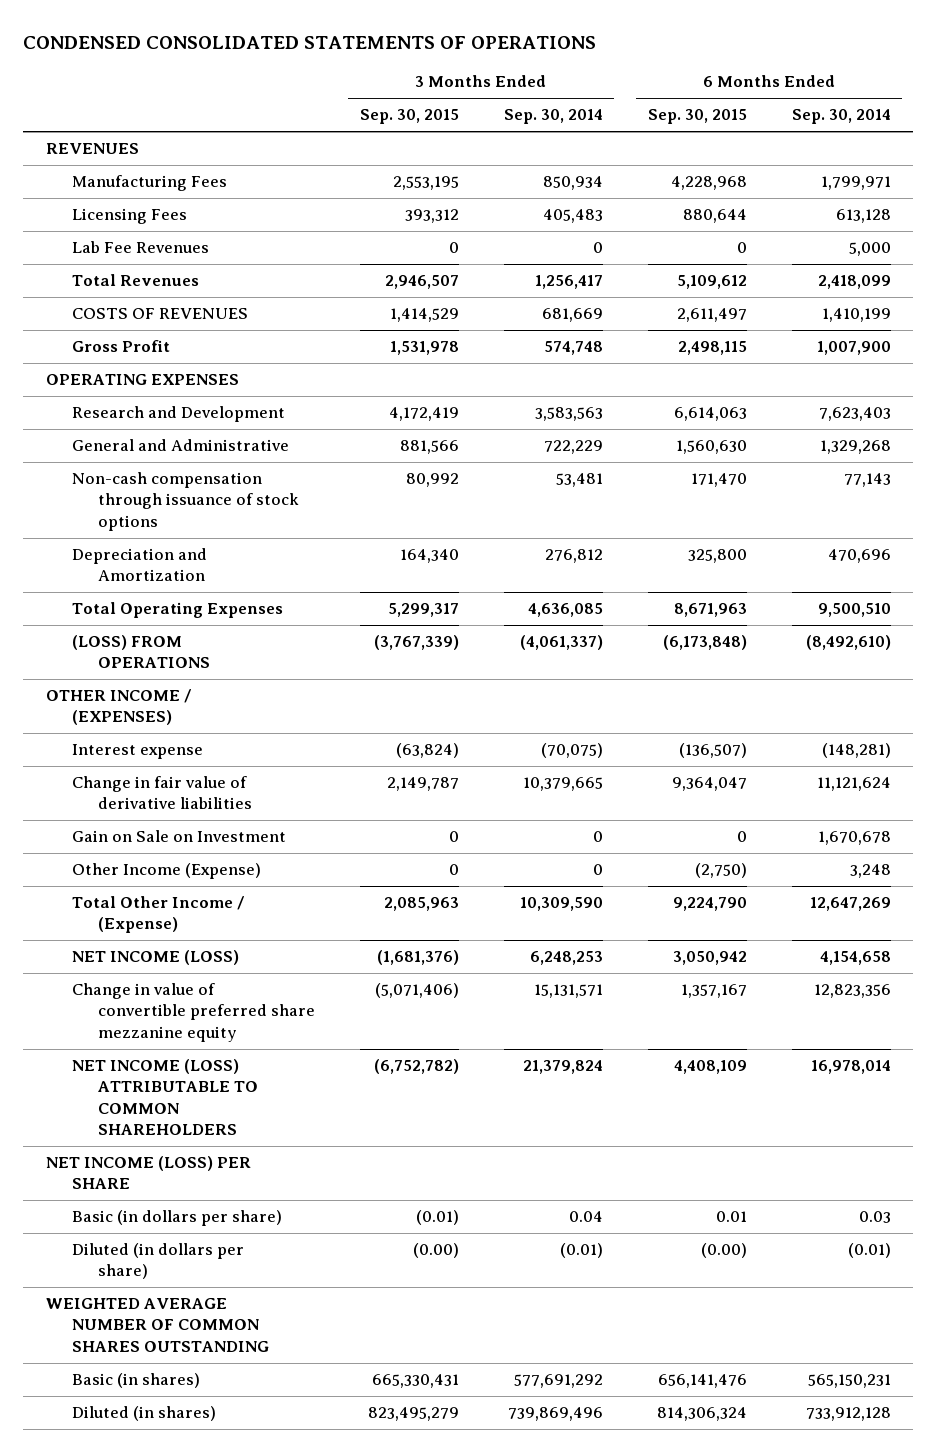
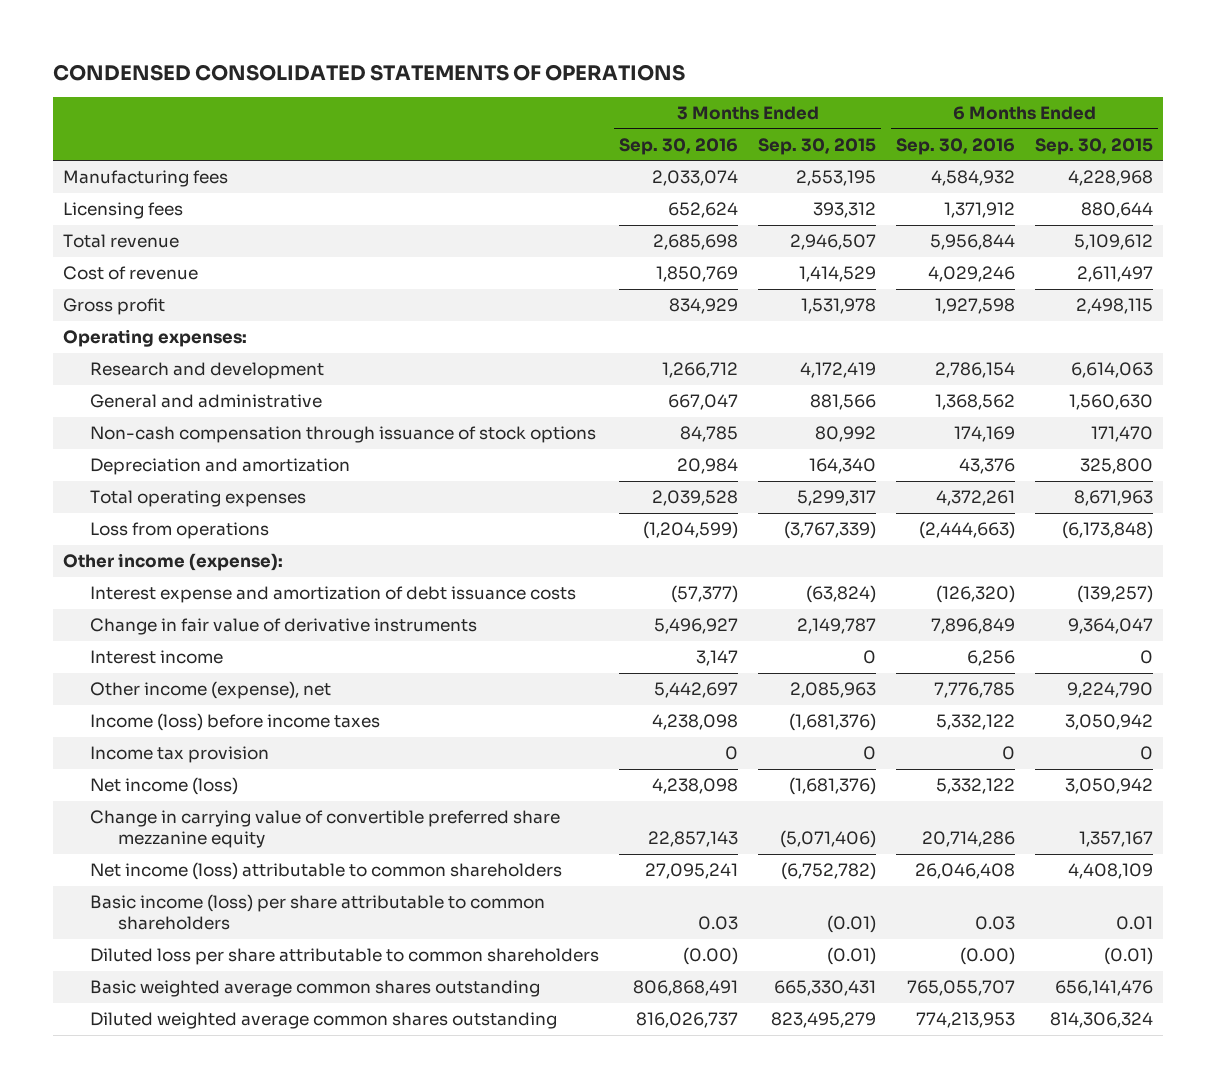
- | 3 Months Ended Sep. 30, 2015 | 3 Months Ended Sep. 30, 2014 | 6 Months Ended Sep. 30, 2015 | 6 Months Ended Sep. 30, 2014
+ | 3 Months Ended Sep. 30, 2016 | 3 Months Ended Sep. 30, 2015 | 6 Months Ended Sep. 30, 2016 | 6 Months Ended Sep. 30, 2015
- REVENUES
- Manufacturing Fees | 2,553,195 | 850,934 | 4,228,968 | 1,799,971
- Licensing Fees | 393,312 | 405,483 | 880,644 | 613,128
- Lab Fee Revenues | 0 | 0 | 0 | 5,000
- Total Revenues | 2,946,507 | 1,256,417 | 5,109,612 | 2,418,099
- COSTS OF REVENUES | 1,414,529 | 681,669 | 2,611,497 | 1,410,199
- Gross Profit | 1,531,978 | 574,748 | 2,498,115 | 1,007,900
- OPERATING EXPENSES
- Research and Development | 4,172,419 | 3,583,563 | 6,614,063 | 7,623,403
- General and Administrative | 881,566 | 722,229 | 1,560,630 | 1,329,268
+ Manufacturing fees | 2,033,074 | 2,553,195 | 4,584,932 | 4,228,968
+ Licensing fees | 652,624 | 393,312 | 1,371,912 | 880,644
+ Total revenue | 2,685,698 | 2,946,507 | 5,956,844 | 5,109,612
+ Cost of revenue | 1,850,769 | 1,414,529 | 4,029,246 | 2,611,497
+ Gross profit | 834,929 | 1,531,978 | 1,927,598 | 2,498,115
+ Operating expenses:
+ Research and development | 1,266,712 | 4,172,419 | 2,786,154 | 6,614,063
+ General and administrative | 667,047 | 881,566 | 1,368,562 | 1,560,630
- Depreciation and Amortization | 164,340 | 276,812 | 325,800 | 470,696
- Total Operating Expenses | 5,299,317 | 4,636,085 | 8,671,963 | 9,500,510
- (LOSS) FROM OPERATIONS | (3,767,339) | (4,061,337) | (6,173,848) | (8,492,610)
- OTHER INCOME / (EXPENSES)
- Interest expense | (63,824) | (70,075) | (136,507) | (148,281)
- Change in fair value of derivative liabilities | 2,149,787 | 10,379,665 | 9,364,047 | 11,121,624
- Gain on Sale on Investment | 0 | 0 | 0 | 1,670,678
- Other Income (Expense) | 0 | 0 | (2,750) | 3,248
- Total Other Income / (Expense) | 2,085,963 | 10,309,590 | 9,224,790 | 12,647,269
- NET INCOME (LOSS) | (1,681,376) | 6,248,253 | 3,050,942 | 4,154,658
- Change in value of convertible preferred share mezzanine equity | (5,071,406) | 15,131,571 | 1,357,167 | 12,823,356
- NET INCOME (LOSS) ATTRIBUTABLE TO COMMON SHAREHOLDERS | (6,752,782) | 21,379,824 | 4,408,109 | 16,978,014
- NET INCOME (LOSS) PER SHARE
- Basic (in dollars per share) | (0.01) | 0.04 | 0.01 | 0.03
- Diluted (in dollars per share) | (0.00) | (0.01) | (0.00) | (0.01)
- WEIGHTED AVERAGE NUMBER OF COMMON SHARES OUTSTANDING
- Basic (in shares) | 665,330,431 | 577,691,292 | 656,141,476 | 565,150,231
- Diluted (in shares) | 823,495,279 | 739,869,496 | 814,306,324 | 733,912,128
+ Depreciation and amortization | 20,984 | 164,340 | 43,376 | 325,800
+ Total operating expenses | 2,039,528 | 5,299,317 | 4,372,261 | 8,671,963
+ Loss from operations | (1,204,599) | (3,767,339) | (2,444,663) | (6,173,848)
+ Other income (expense):
+ Interest expense and amortization of debt issuance costs | (57,377) | (63,824) | (126,320) | (139,257)
+ Change in fair value of derivative instruments | 5,496,927 | 2,149,787 | 7,896,849 | 9,364,047
+ Interest income | 3,147 | 0 | 6,256 | 0
+ Other income (expense), net | 5,442,697 | 2,085,963 | 7,776,785 | 9,224,790
+ Income (loss) before income taxes | 4,238,098 | (1,681,376) | 5,332,122 | 3,050,942
+ Income tax provision | 0 | 0 | 0 | 0
+ Net income (loss) | 4,238,098 | (1,681,376) | 5,332,122 | 3,050,942
+ Change in carrying value of convertible preferred share mezzanine equity | 22,857,143 | (5,071,406) | 20,714,286 | 1,357,167
+ Net income (loss) attributable to common shareholders | 27,095,241 | (6,752,782) | 26,046,408 | 4,408,109
+ Basic income (loss) per share attributable to common shareholders | 0.03 | (0.01) | 0.03 | 0.01
+ Diluted loss per share attributable to common shareholders | (0.00) | (0.01) | (0.00) | (0.01)
+ Basic weighted average common shares outstanding | 806,868,491 | 665,330,431 | 765,055,707 | 656,141,476
+ Diluted weighted average common shares outstanding | 816,026,737 | 823,495,279 | 774,213,953 | 814,306,324

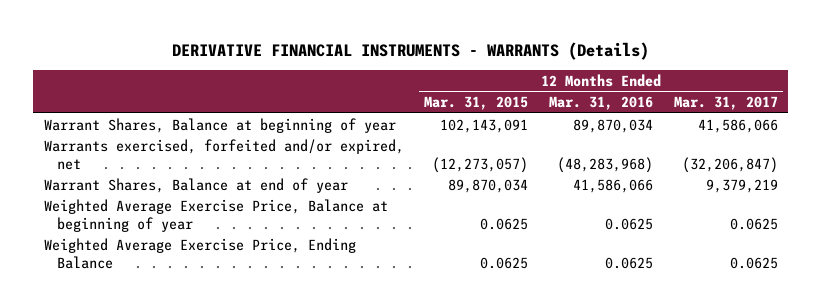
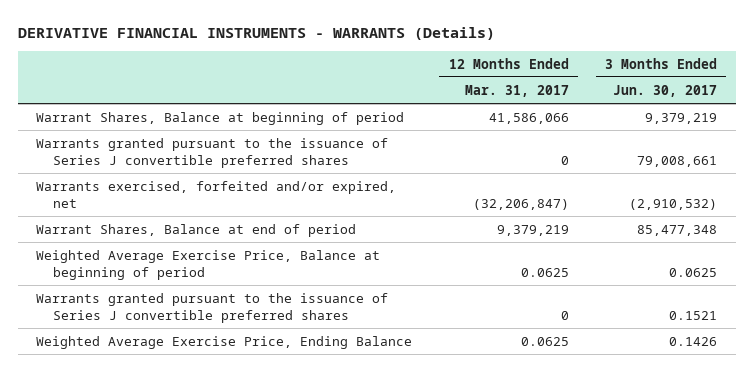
- | 12 Months Ended Mar. 31, 2015 | 12 Months Ended Mar. 31, 2016 | 12 Months Ended Mar. 31, 2017
+ | 12 Months Ended Mar. 31, 2017 | 3 Months Ended Jun. 30, 2017
- Warrant Shares, Balance at beginning of year | 102,143,091 | 89,870,034 | 41,586,066
+ Warrant Shares, Balance at beginning of period | 41,586,066 | 9,379,219
+ Warrants granted pursuant to the issuance of Series J convertible preferred shares | 0 | 79,008,661
- Warrant Shares, Balance at end of year | 89,870,034 | 41,586,066 | 9,379,219
- Weighted Average Exercise Price, Balance at beginning of year | 0.0625 | 0.0625 | 0.0625
+ Warrant Shares, Balance at end of period | 9,379,219 | 85,477,348
+ Weighted Average Exercise Price, Balance at beginning of period | 0.0625 | 0.0625
+ Warrants granted pursuant to the issuance of Series J convertible preferred shares | 0 | 0.1521

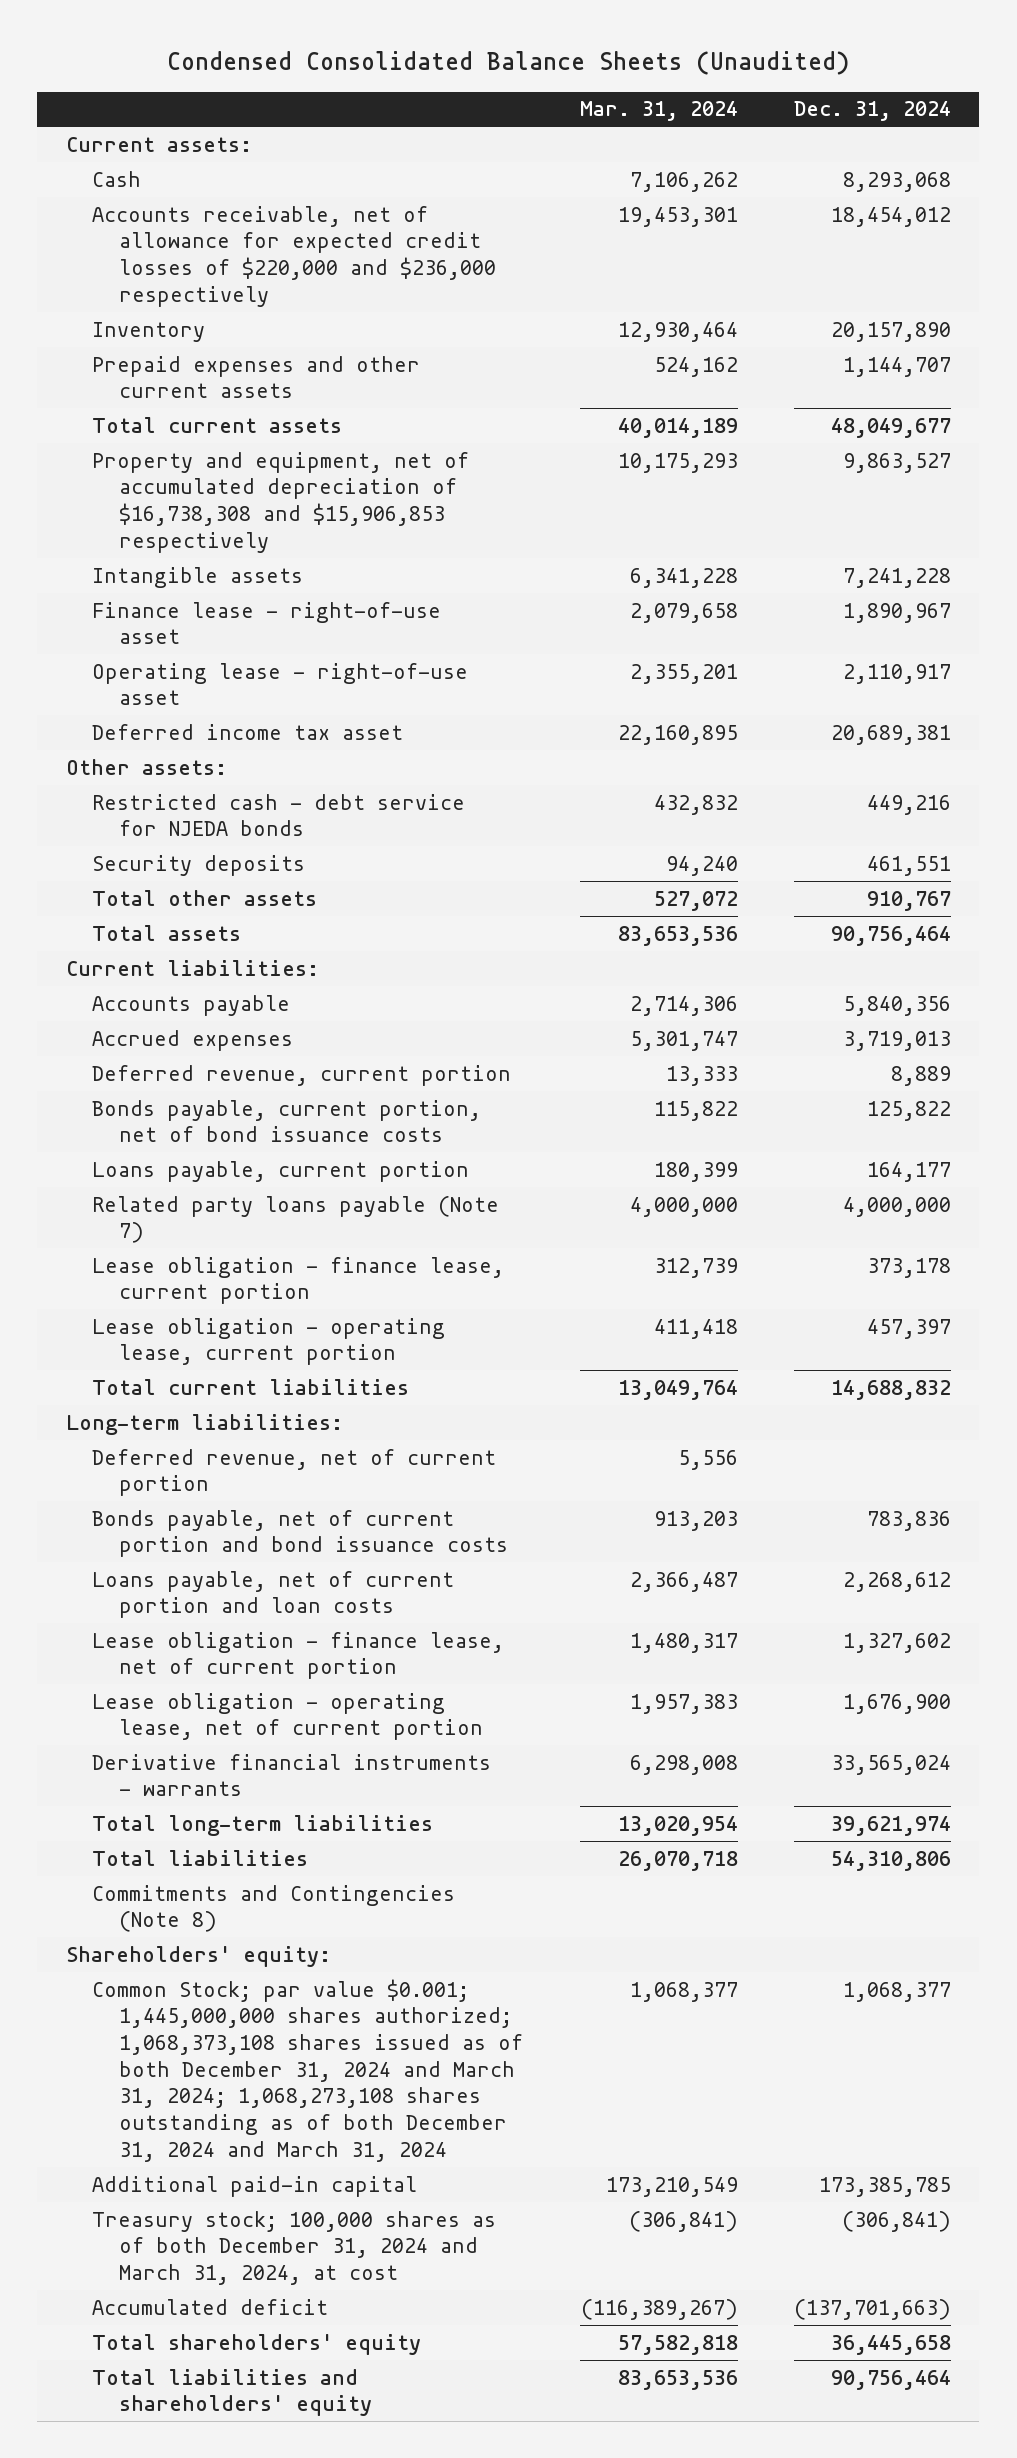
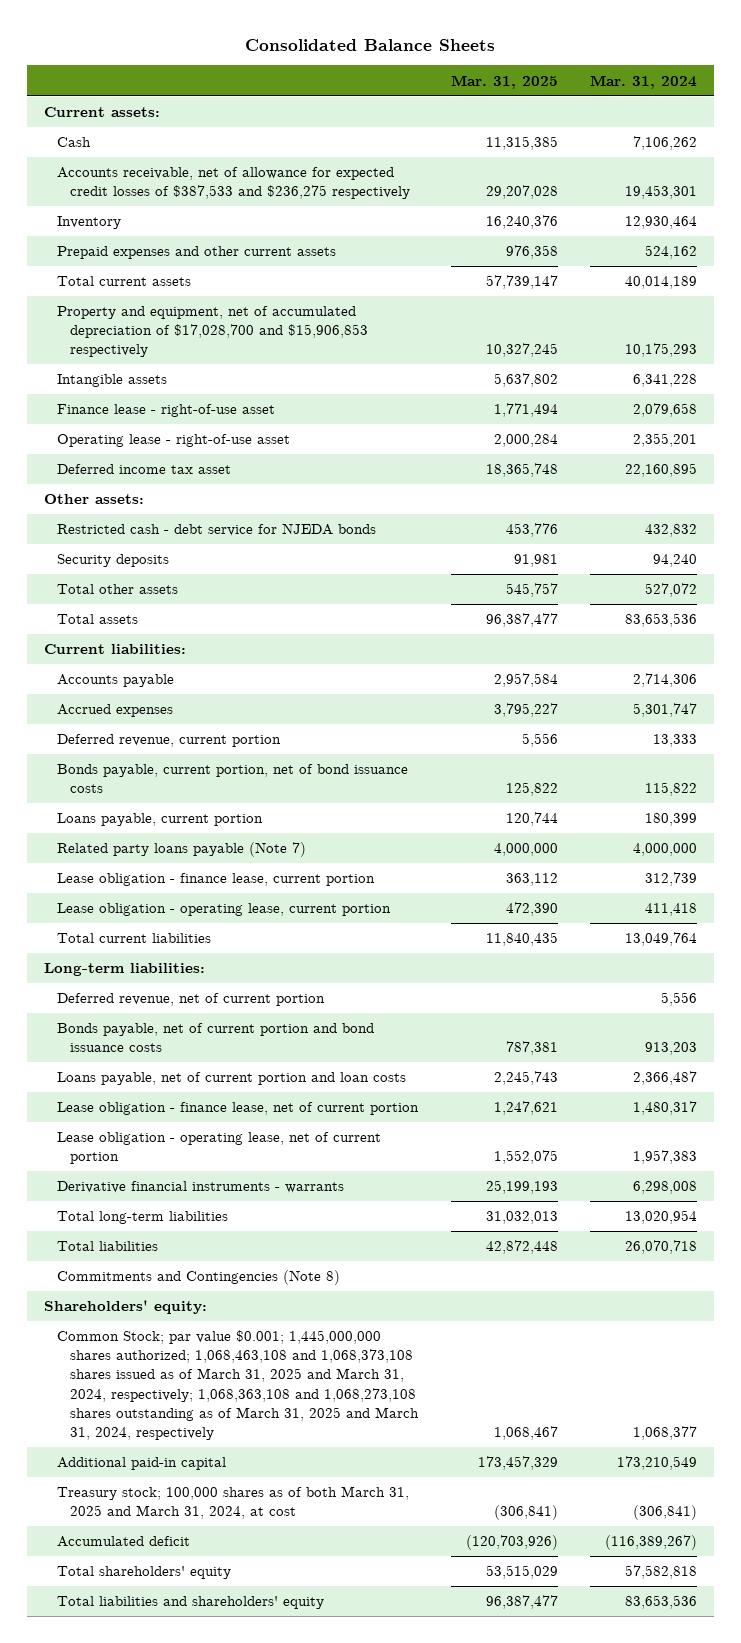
- Condensed Consolidated Balance Sheets (Unaudited)
+ Consolidated Balance Sheets
- | Mar. 31, 2024 | Dec. 31, 2024
+ | Mar. 31, 2025 | Mar. 31, 2024
- Accounts receivable, net of allowance for expected credit losses of $220,000 and $236,000 respectively | 19,453,301 | 18,454,012
+ Accounts receivable, net of allowance for expected credit losses of $387,533 and $236,275 respectively | 29,207,028 | 19,453,301
- Property and equipment, net of accumulated depreciation of $16,738,308 and $15,906,853 respectively | 10,175,293 | 9,863,527
+ Property and equipment, net of accumulated depreciation of $17,028,700 and $15,906,853 respectively | 10,327,245 | 10,175,293
- Common Stock; par value $0.001; 1,445,000,000 shares authorized; 1,068,373,108 shares issued as of both December 31, 2024 and March 31, 2024; 1,068,273,108 shares outstanding as of both December 31, 2024 and March 31, 2024 | 1,068,377 | 1,068,377
+ Common Stock; par value $0.001; 1,445,000,000 shares authorized; 1,068,463,108 and 1,068,373,108 shares issued as of March 31, 2025 and March 31, 2024, respectively; 1,068,363,108 and 1,068,273,108 shares outstanding as of March 31, 2025 and March 31, 2024, respectively | 1,068,467 | 1,068,377
- Treasury stock; 100,000 shares as of both December 31, 2024 and March 31, 2024, at cost | (306,841) | (306,841)
+ Treasury stock; 100,000 shares as of both March 31, 2025 and March 31, 2024, at cost | (306,841) | (306,841)

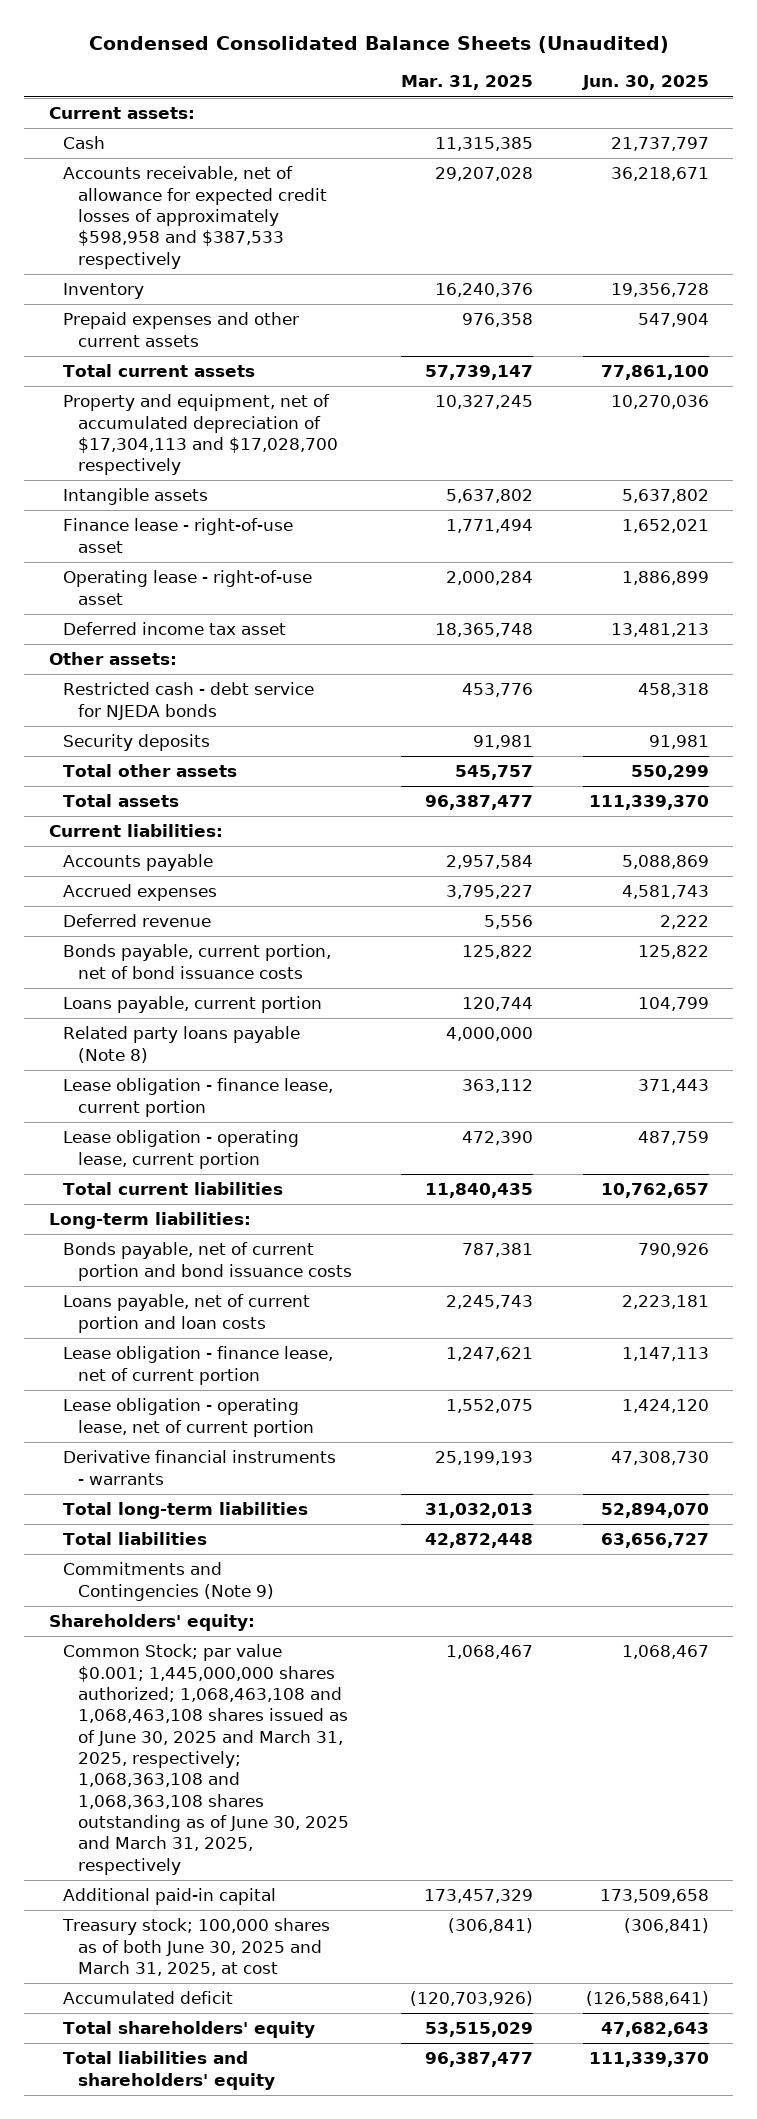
- Consolidated Balance Sheets
+ Condensed Consolidated Balance Sheets (Unaudited)
- | Mar. 31, 2025 | Mar. 31, 2024
+ | Mar. 31, 2025 | Jun. 30, 2025
- Accounts receivable, net of allowance for expected credit losses of $387,533 and $236,275 respectively | 29,207,028 | 19,453,301
+ Accounts receivable, net of allowance for expected credit losses of approximately $598,958 and $387,533 respectively | 29,207,028 | 36,218,671
- Property and equipment, net of accumulated depreciation of $17,028,700 and $15,906,853 respectively | 10,327,245 | 10,175,293
+ Property and equipment, net of accumulated depreciation of $17,304,113 and $17,028,700 respectively | 10,327,245 | 10,270,036
- Deferred revenue, current portion | 5,556 | 13,333
+ Deferred revenue | 5,556 | 2,222
- Related party loans payable (Note 7) | 4,000,000 | 4,000,000
+ Related party loans payable (Note 8) | 4,000,000 |
- Deferred revenue, net of current portion | | 5,556
- Commitments and Contingencies (Note 8)
+ Commitments and Contingencies (Note 9)
- Common Stock; par value $0.001; 1,445,000,000 shares authorized; 1,068,463,108 and 1,068,373,108 shares issued as of March 31, 2025 and March 31, 2024, respectively; 1,068,363,108 and 1,068,273,108 shares outstanding as of March 31, 2025 and March 31, 2024, respectively | 1,068,467 | 1,068,377
+ Common Stock; par value $0.001; 1,445,000,000 shares authorized; 1,068,463,108 and 1,068,463,108 shares issued as of June 30, 2025 and March 31, 2025, respectively; 1,068,363,108 and 1,068,363,108 shares outstanding as of June 30, 2025 and March 31, 2025, respectively | 1,068,467 | 1,068,467
- Treasury stock; 100,000 shares as of both March 31, 2025 and March 31, 2024, at cost | (306,841) | (306,841)
+ Treasury stock; 100,000 shares as of both June 30, 2025 and March 31, 2025, at cost | (306,841) | (306,841)

